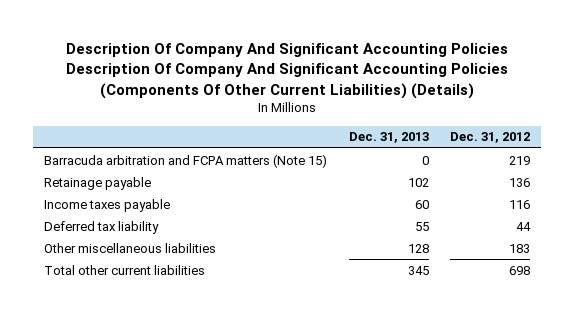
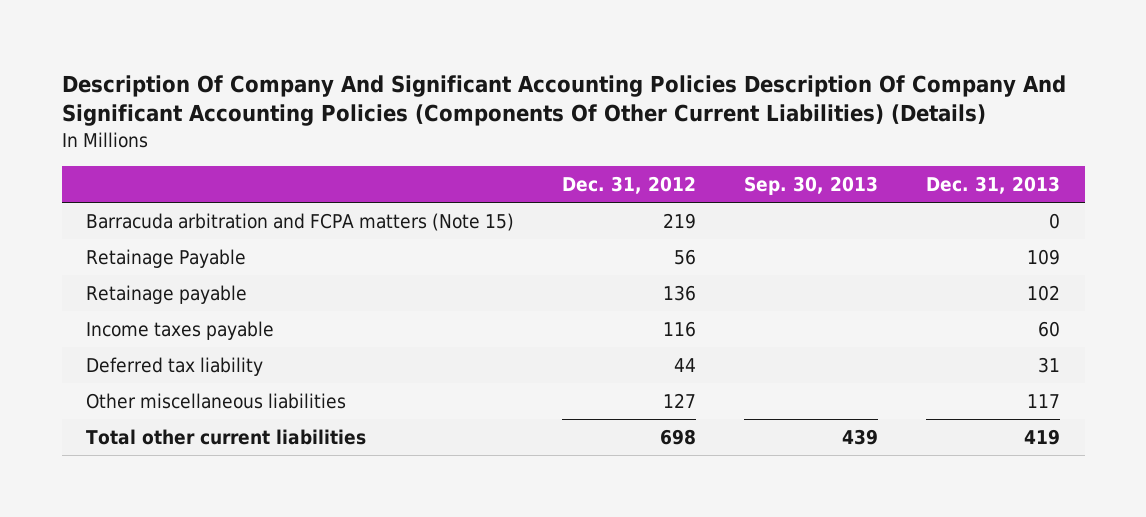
- | Dec. 31, 2013 | Dec. 31, 2012
+ | Dec. 31, 2012 | Sep. 30, 2013 | Dec. 31, 2013
+ Retainage Payable | 56 | | 109
- Deferred tax liability | 55 | 44
- Other miscellaneous liabilities | 128 | 183
- Total other current liabilities | 345 | 698
+ Deferred tax liability | 44 | | 31
+ Other miscellaneous liabilities | 127 | | 117
+ Total other current liabilities | 698 | 439 | 419

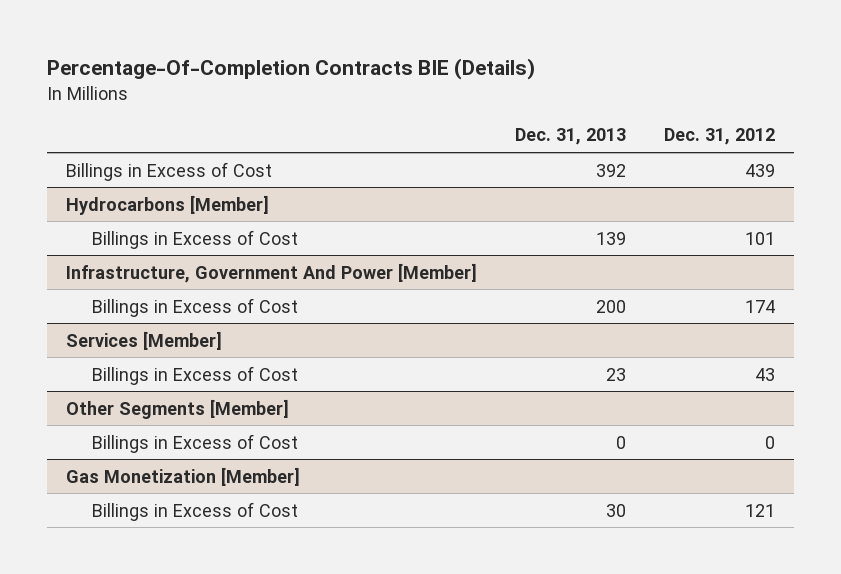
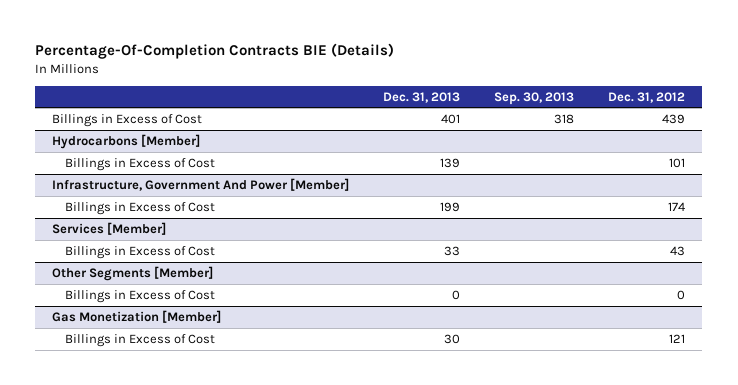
- | Dec. 31, 2013 | Dec. 31, 2012
+ | Dec. 31, 2013 | Sep. 30, 2013 | Dec. 31, 2012
- Billings in Excess of Cost | 392 | 439
+ Billings in Excess of Cost | 401 | 318 | 439
@ Infrastructure, Government And Power [Member]
- Billings in Excess of Cost | 200 | 174
+ Billings in Excess of Cost | 199 | | 174
@ Services [Member]
- Billings in Excess of Cost | 23 | 43
+ Billings in Excess of Cost | 33 | | 43

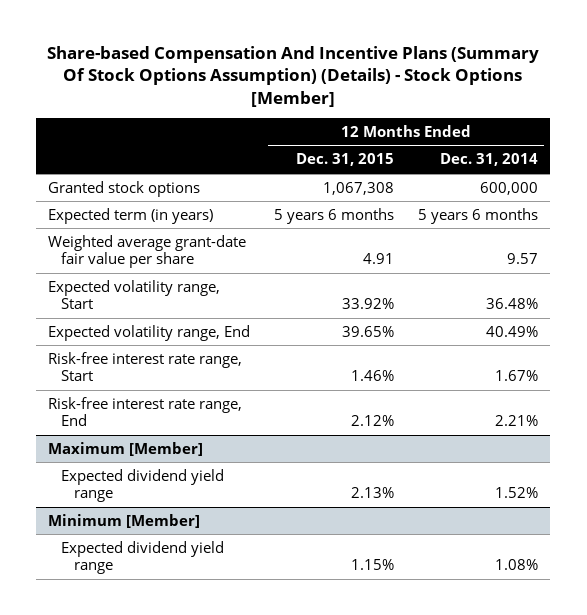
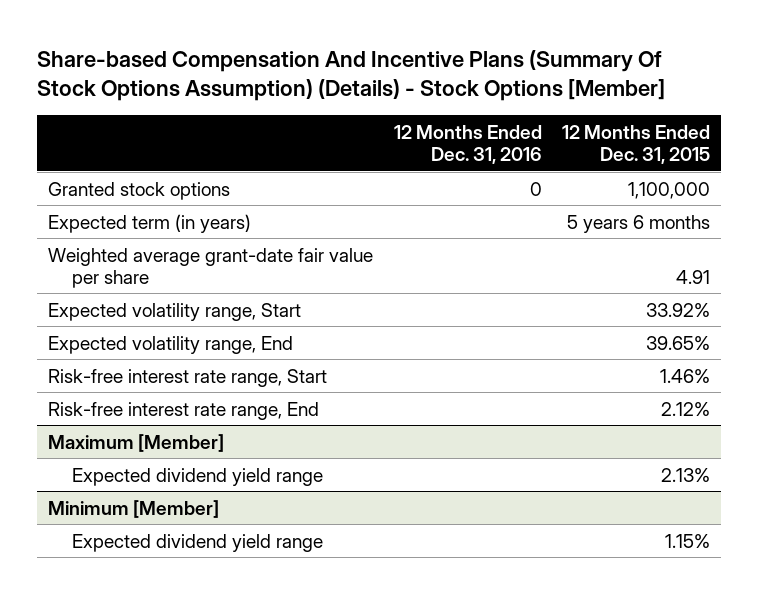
- | 12 Months Ended Dec. 31, 2015 | 12 Months Ended Dec. 31, 2014
+ | 12 Months Ended Dec. 31, 2016 | 12 Months Ended Dec. 31, 2015
- Granted stock options | 1,067,308 | 600,000
+ Granted stock options | 0 | 1,100,000

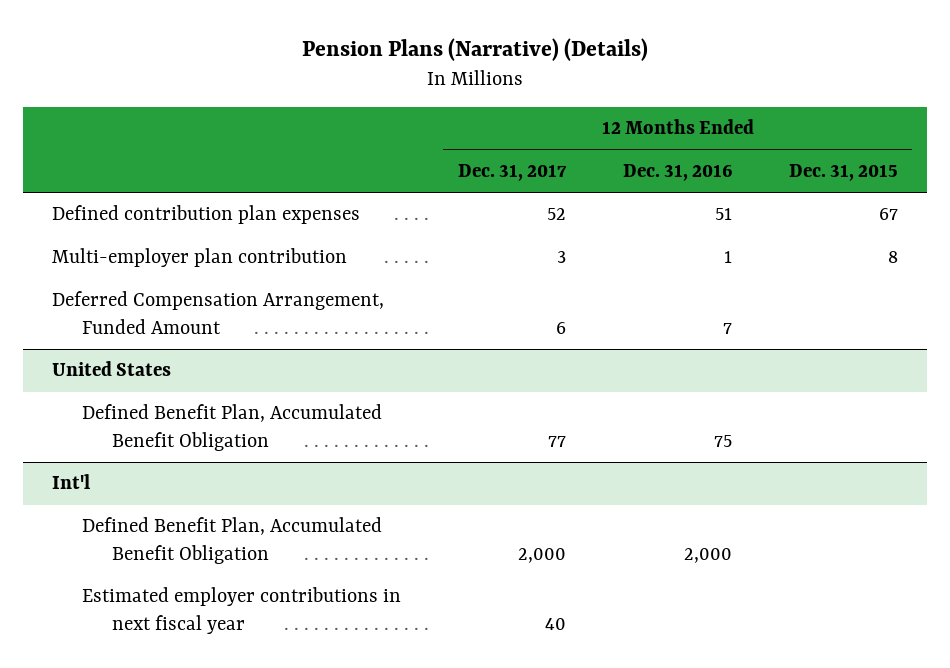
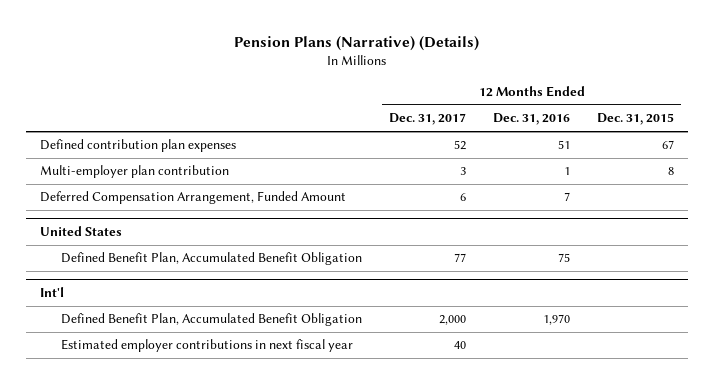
@ Int'l
- Defined Benefit Plan, Accumulated Benefit Obligation | 2,000 | 2,000 |
+ Defined Benefit Plan, Accumulated Benefit Obligation | 2,000 | 1,970 |

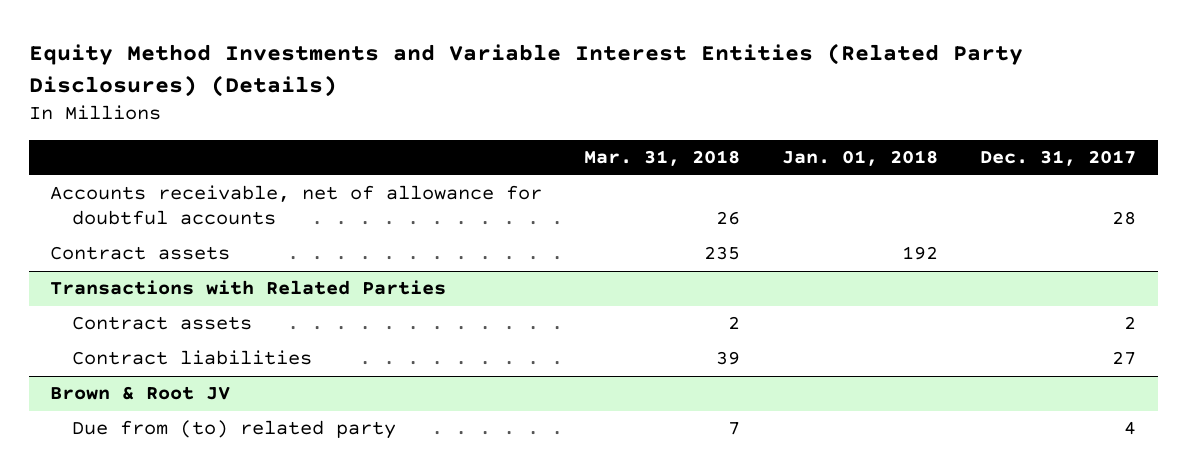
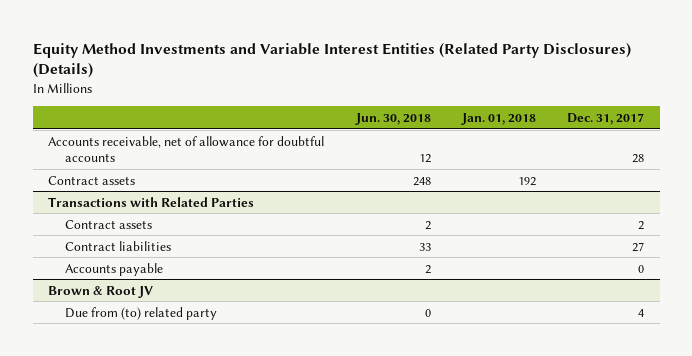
- | Mar. 31, 2018 | Jan. 01, 2018 | Dec. 31, 2017
+ | Jun. 30, 2018 | Jan. 01, 2018 | Dec. 31, 2017
@ Transactions with Related Parties
+ Accounts payable | 2 | | 0

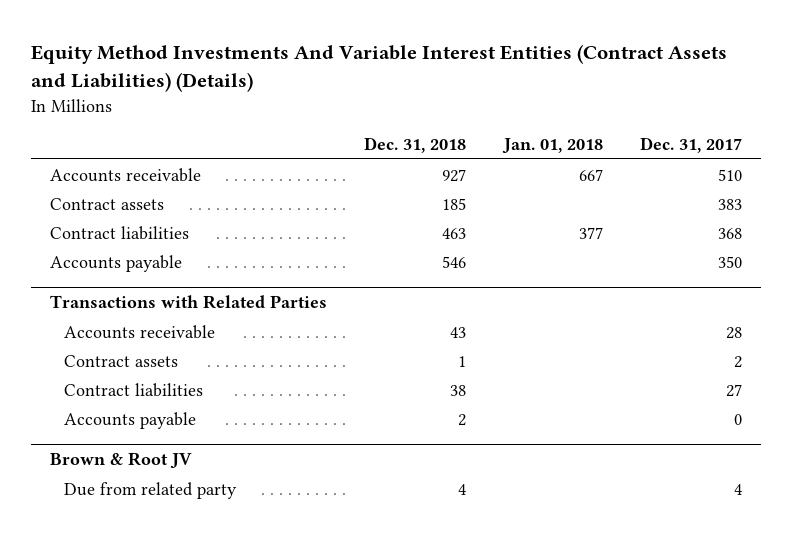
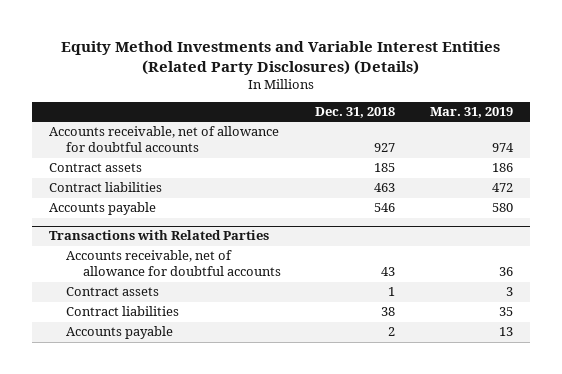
- Equity Method Investments And Variable Interest Entities (Contract Assets and Liabilities) (Details)
+ Equity Method Investments and Variable Interest Entities (Related Party Disclosures) (Details)
- | Dec. 31, 2018 | Jan. 01, 2018 | Dec. 31, 2017
+ | Dec. 31, 2018 | Mar. 31, 2019
- Accounts receivable | 927 | 667 | 510
+ Accounts receivable, net of allowance for doubtful accounts | 927 | 974
@ Transactions with Related Parties
- Accounts receivable | 43 | | 28
+ Accounts receivable, net of allowance for doubtful accounts | 43 | 36
- Brown & Root JV
- Due from related party | 4 | | 4

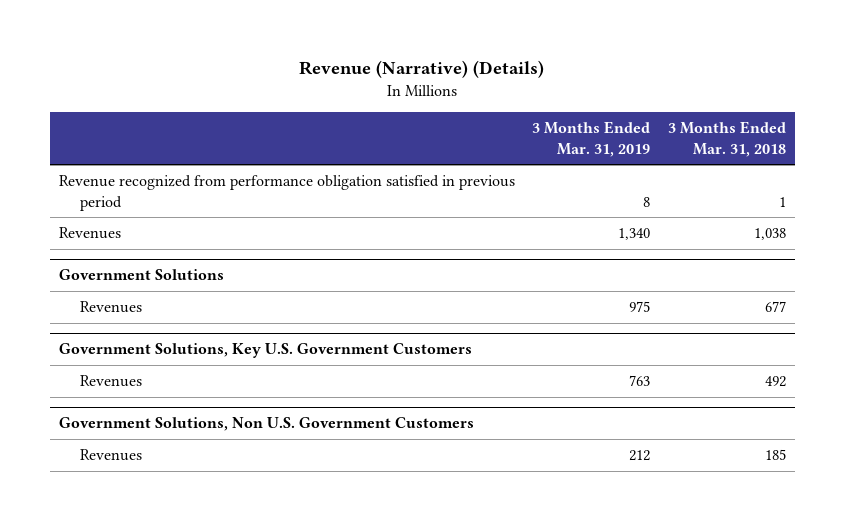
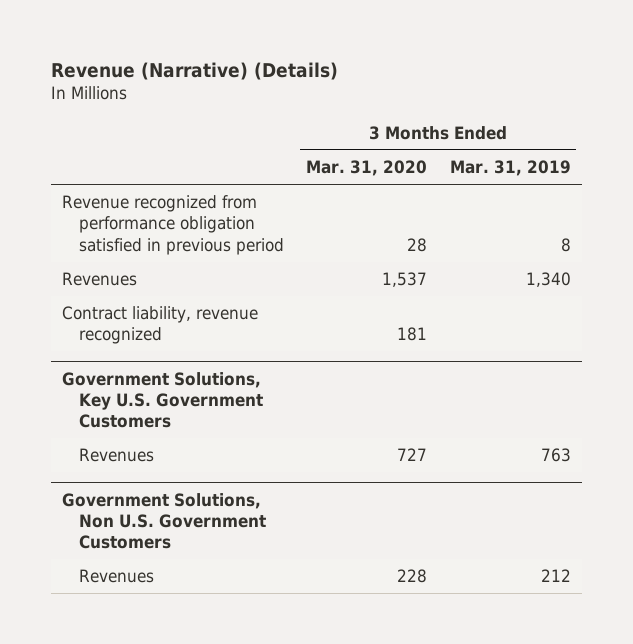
- | 3 Months Ended Mar. 31, 2019 | 3 Months Ended Mar. 31, 2018
+ | 3 Months Ended Mar. 31, 2020 | 3 Months Ended Mar. 31, 2019
- Government Solutions
- Revenues | 975 | 677
+ Contract liability, revenue recognized | 181 |

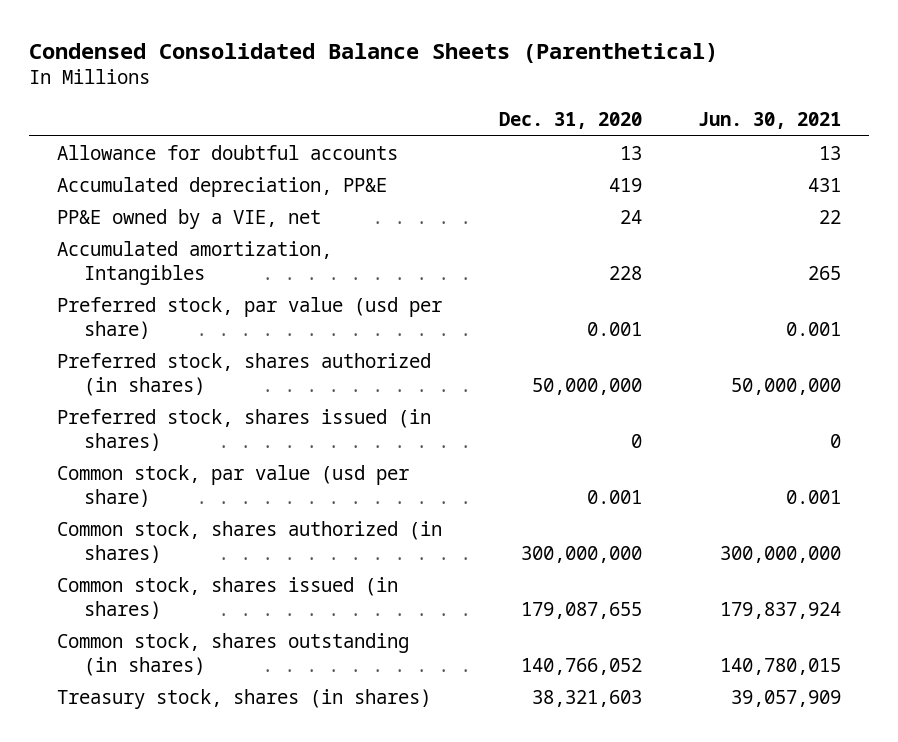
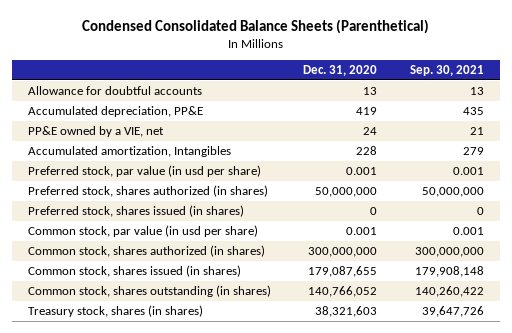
- | Dec. 31, 2020 | Jun. 30, 2021
+ | Dec. 31, 2020 | Sep. 30, 2021
- Preferred stock, par value (usd per share) | 0.001 | 0.001
+ Preferred stock, par value (in usd per share) | 0.001 | 0.001
- Common stock, par value (usd per share) | 0.001 | 0.001
+ Common stock, par value (in usd per share) | 0.001 | 0.001

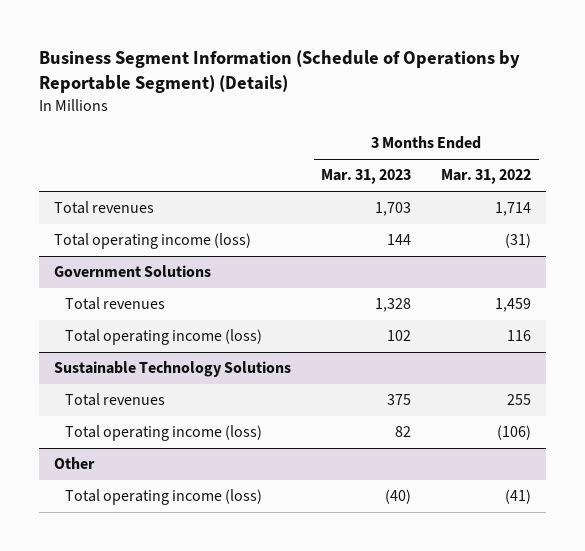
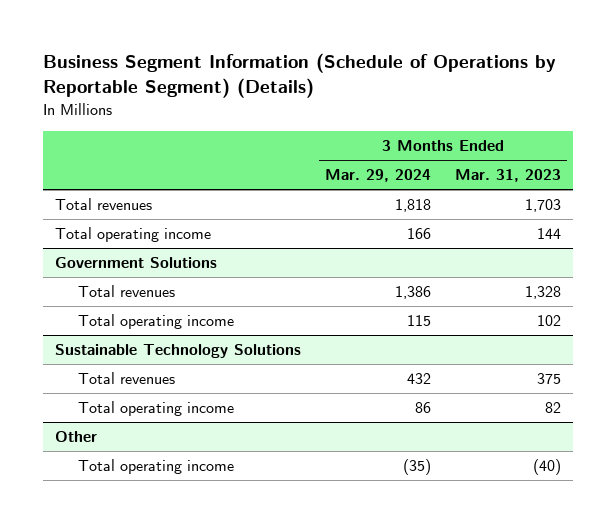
- | 3 Months Ended Mar. 31, 2023 | 3 Months Ended Mar. 31, 2022
+ | 3 Months Ended Mar. 29, 2024 | 3 Months Ended Mar. 31, 2023
- Total operating income (loss) | 144 | (31)
+ Total operating income | 166 | 144
@ Government Solutions
- Total operating income (loss) | 102 | 116
+ Total operating income | 115 | 102
@ Sustainable Technology Solutions
- Total operating income (loss) | 82 | (106)
+ Total operating income | 86 | 82
@ Other
- Total operating income (loss) | (40) | (41)
+ Total operating income | (35) | (40)

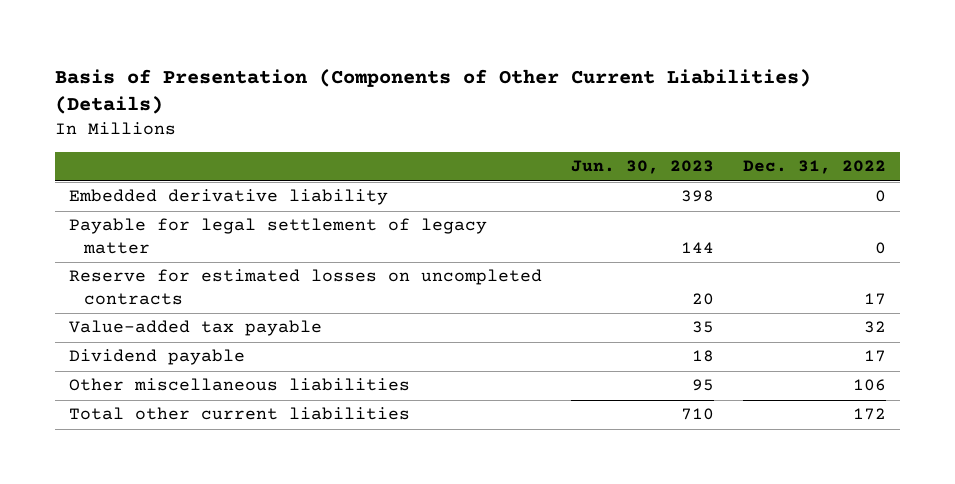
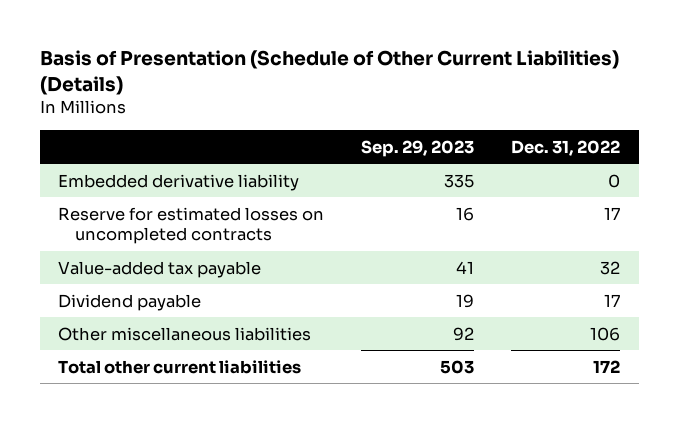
- Basis of Presentation (Components of Other Current Liabilities) (Details)
+ Basis of Presentation (Schedule of Other Current Liabilities) (Details)
- | Jun. 30, 2023 | Dec. 31, 2022
+ | Sep. 29, 2023 | Dec. 31, 2022
- Payable for legal settlement of legacy matter | 144 | 0

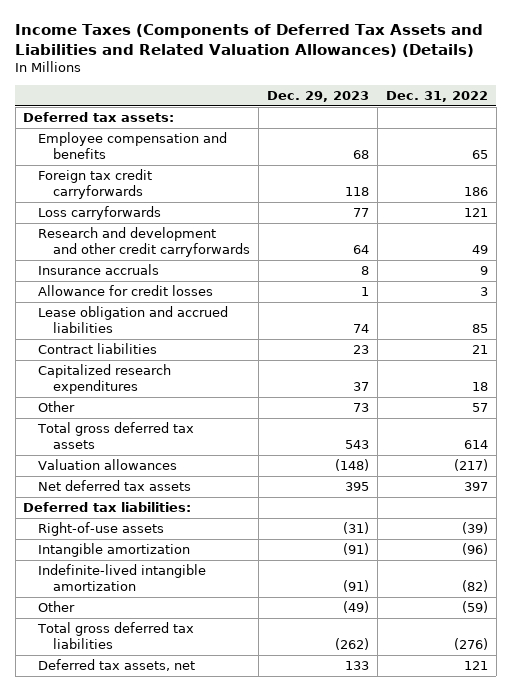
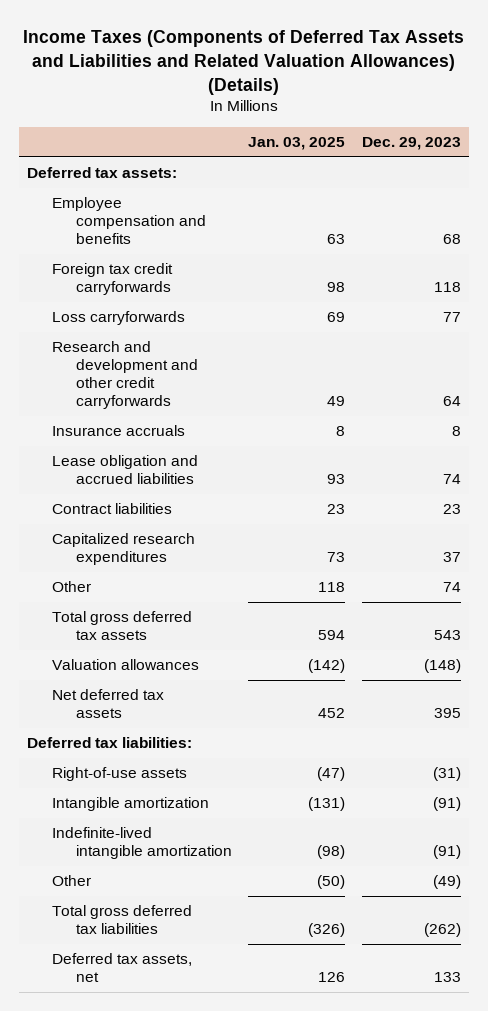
- | Dec. 29, 2023 | Dec. 31, 2022
+ | Jan. 03, 2025 | Dec. 29, 2023
- Allowance for credit losses | 1 | 3
- Other | 73 | 57
+ Other | 118 | 74

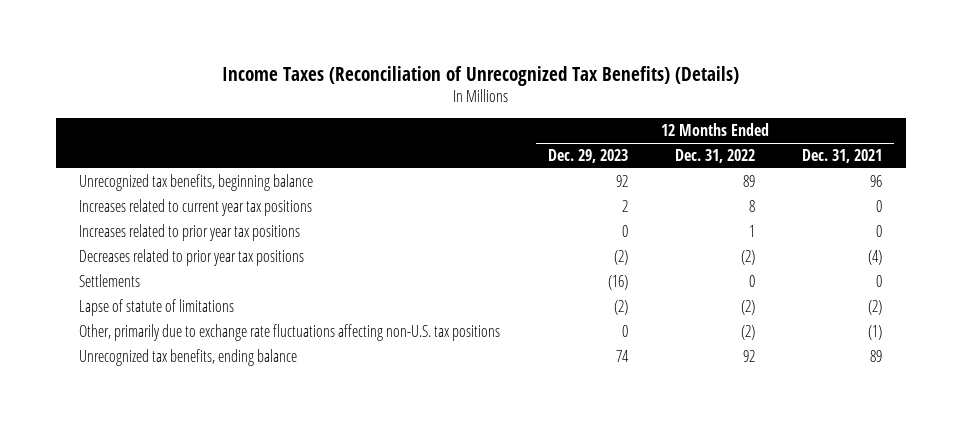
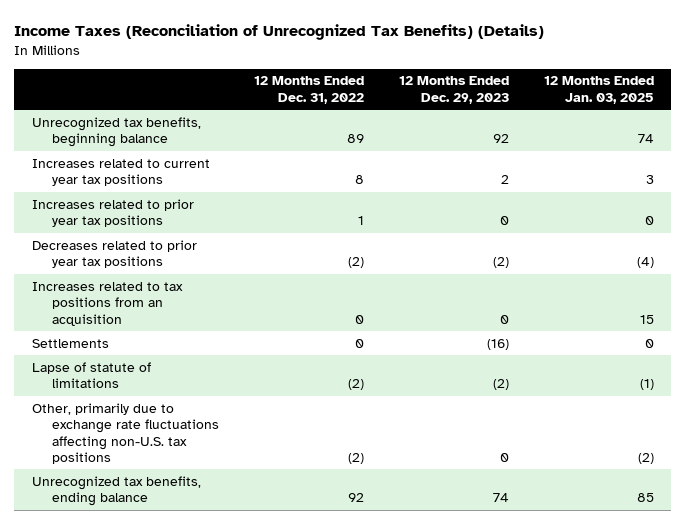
- | 12 Months Ended Dec. 29, 2023 | 12 Months Ended Dec. 31, 2022 | 12 Months Ended Dec. 31, 2021
+ | 12 Months Ended Dec. 31, 2022 | 12 Months Ended Dec. 29, 2023 | 12 Months Ended Jan. 03, 2025
+ Increases related to tax positions from an acquisition | 0 | 0 | 15

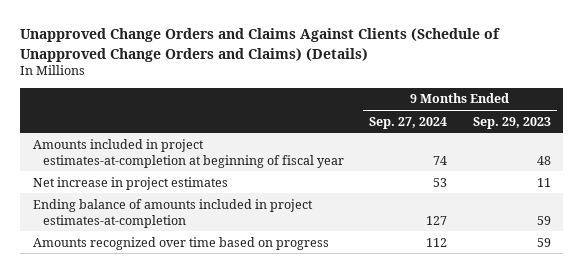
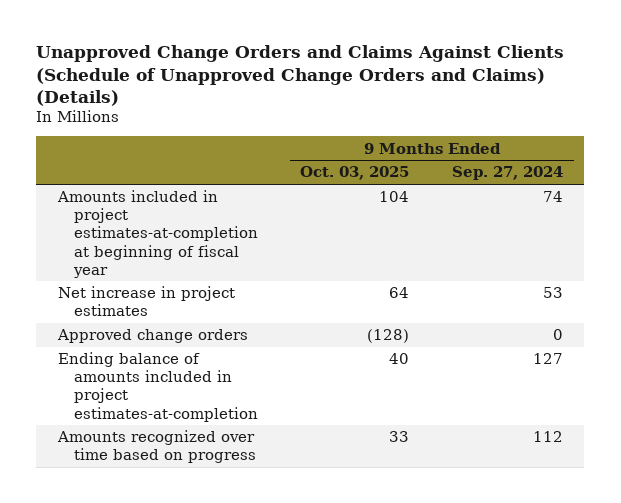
- | 9 Months Ended Sep. 27, 2024 | 9 Months Ended Sep. 29, 2023
+ | 9 Months Ended Oct. 03, 2025 | 9 Months Ended Sep. 27, 2024
+ Approved change orders | (128) | 0

